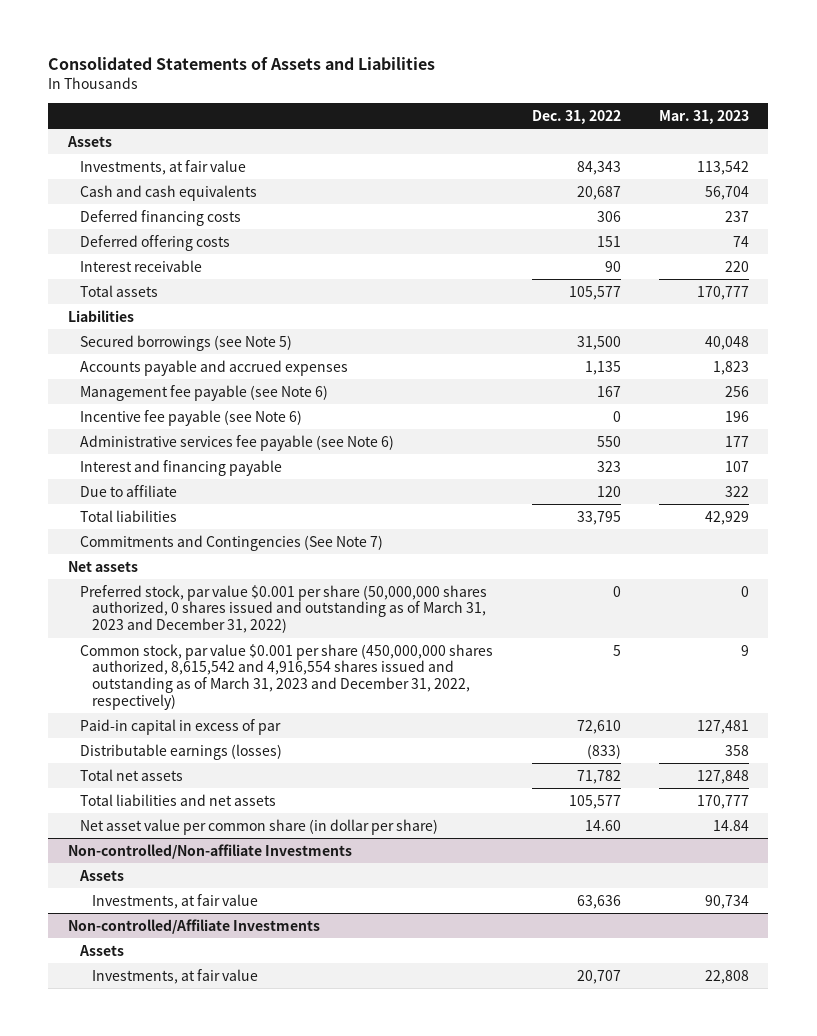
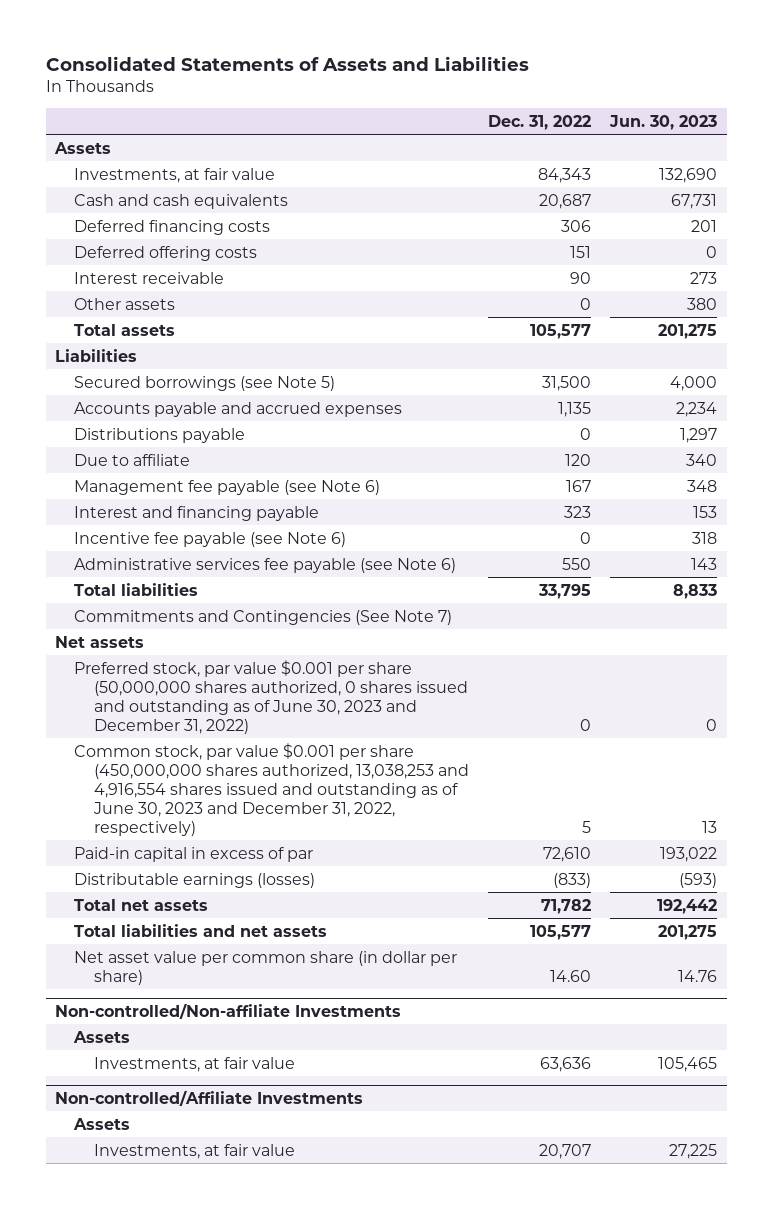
- | Dec. 31, 2022 | Mar. 31, 2023
+ | Dec. 31, 2022 | Jun. 30, 2023
+ Other assets | 0 | 380
+ Distributions payable | 0 | 1,297
moved up: Due to affiliate | 120 | 340
moved up: Interest and financing payable | 323 | 153
- Preferred stock, par value $0.001 per share (50,000,000 shares authorized, 0 shares issued and outstanding as of March 31, 2023 and December 31, 2022) | 0 | 0
- Common stock, par value $0.001 per share (450,000,000 shares authorized, 8,615,542 and 4,916,554 shares issued and outstanding as of March 31, 2023 and December 31, 2022, respectively) | 5 | 9
+ Preferred stock, par value $0.001 per share (50,000,000 shares authorized, 0 shares issued and outstanding as of June 30, 2023 and December 31, 2022) | 0 | 0
+ Common stock, par value $0.001 per share (450,000,000 shares authorized, 13,038,253 and 4,916,554 shares issued and outstanding as of June 30, 2023 and December 31, 2022, respectively) | 5 | 13

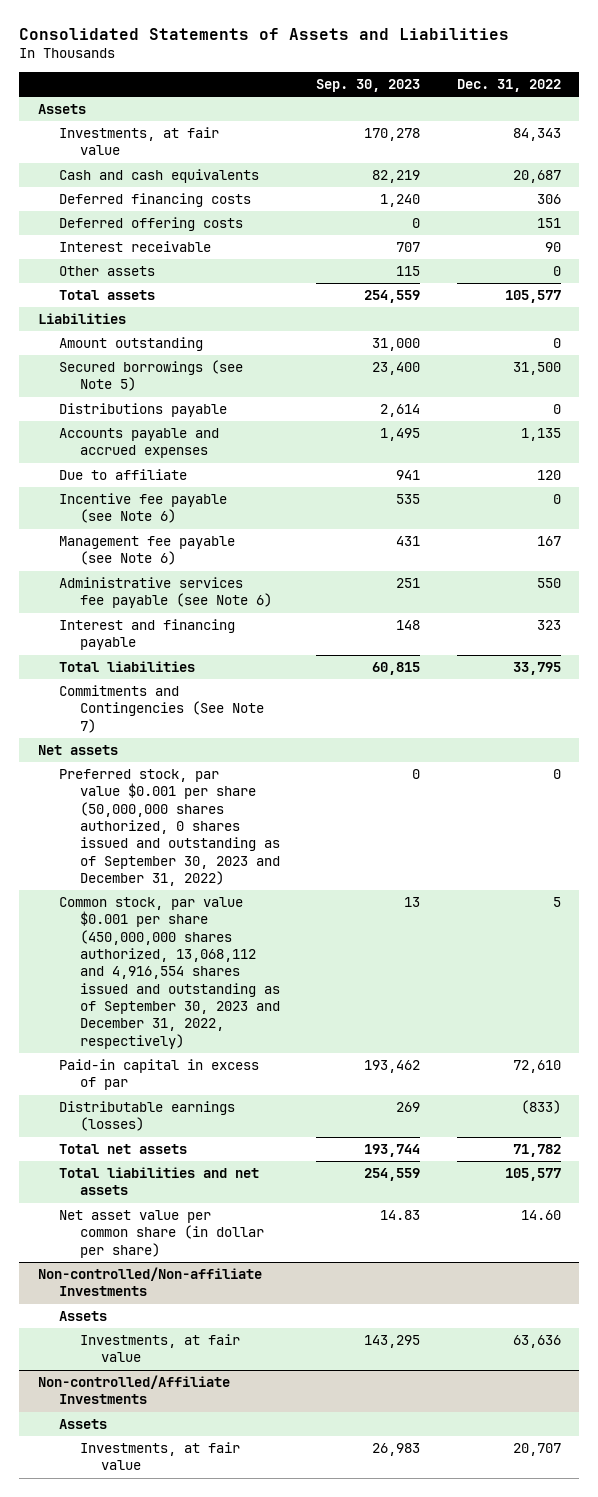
- | Dec. 31, 2022 | Jun. 30, 2023
+ | Sep. 30, 2023 | Dec. 31, 2022
+ Amount outstanding | 31,000 | 0
moved down: Accounts payable and accrued expenses | 1,495 | 1,135
moved down: Management fee payable (see Note 6) | 431 | 167
moved down: Interest and financing payable | 148 | 323
- Preferred stock, par value $0.001 per share (50,000,000 shares authorized, 0 shares issued and outstanding as of June 30, 2023 and December 31, 2022) | 0 | 0
- Common stock, par value $0.001 per share (450,000,000 shares authorized, 13,038,253 and 4,916,554 shares issued and outstanding as of June 30, 2023 and December 31, 2022, respectively) | 5 | 13
+ Preferred stock, par value $0.001 per share (50,000,000 shares authorized, 0 shares issued and outstanding as of September 30, 2023 and December 31, 2022) | 0 | 0
+ Common stock, par value $0.001 per share (450,000,000 shares authorized, 13,068,112 and 4,916,554 shares issued and outstanding as of September 30, 2023 and December 31, 2022, respectively) | 13 | 5

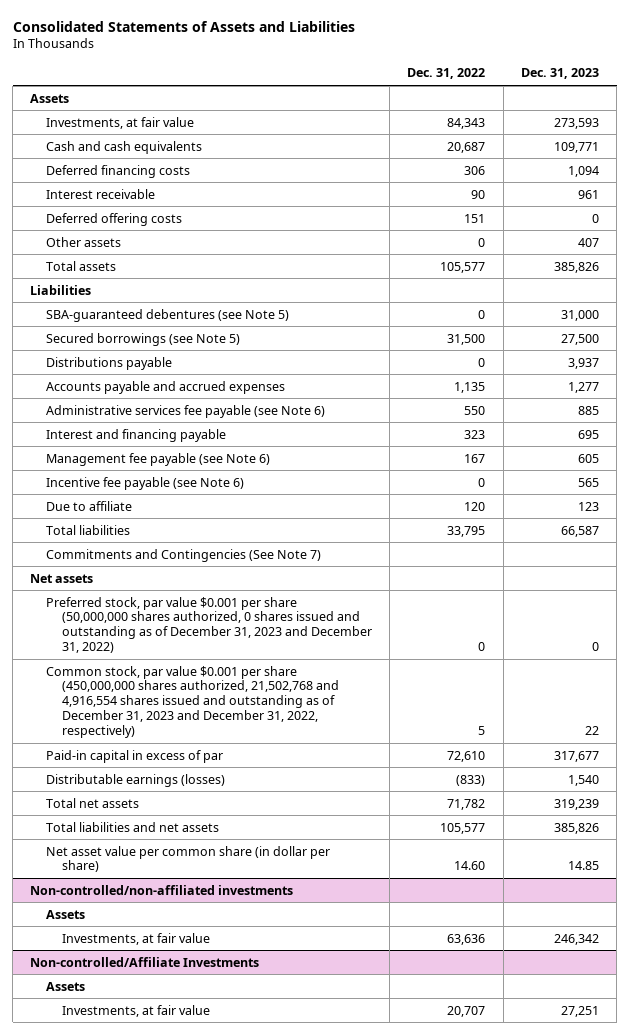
- | Sep. 30, 2023 | Dec. 31, 2022
+ | Dec. 31, 2022 | Dec. 31, 2023
moved down: Deferred offering costs | 151 | 0
- Amount outstanding | 31,000 | 0
+ SBA-guaranteed debentures (see Note 5) | 0 | 31,000
moved down: Management fee payable (see Note 6) | 167 | 605
moved down: Incentive fee payable (see Note 6) | 0 | 565
moved down: Due to affiliate | 120 | 123
- Preferred stock, par value $0.001 per share (50,000,000 shares authorized, 0 shares issued and outstanding as of September 30, 2023 and December 31, 2022) | 0 | 0
- Common stock, par value $0.001 per share (450,000,000 shares authorized, 13,068,112 and 4,916,554 shares issued and outstanding as of September 30, 2023 and December 31, 2022, respectively) | 13 | 5
+ Preferred stock, par value $0.001 per share (50,000,000 shares authorized, 0 shares issued and outstanding as of December 31, 2023 and December 31, 2022) | 0 | 0
+ Common stock, par value $0.001 per share (450,000,000 shares authorized, 21,502,768 and 4,916,554 shares issued and outstanding as of December 31, 2023 and December 31, 2022, respectively) | 5 | 22
- Non-controlled/Non-affiliate Investments
+ Non-controlled/non-affiliated investments

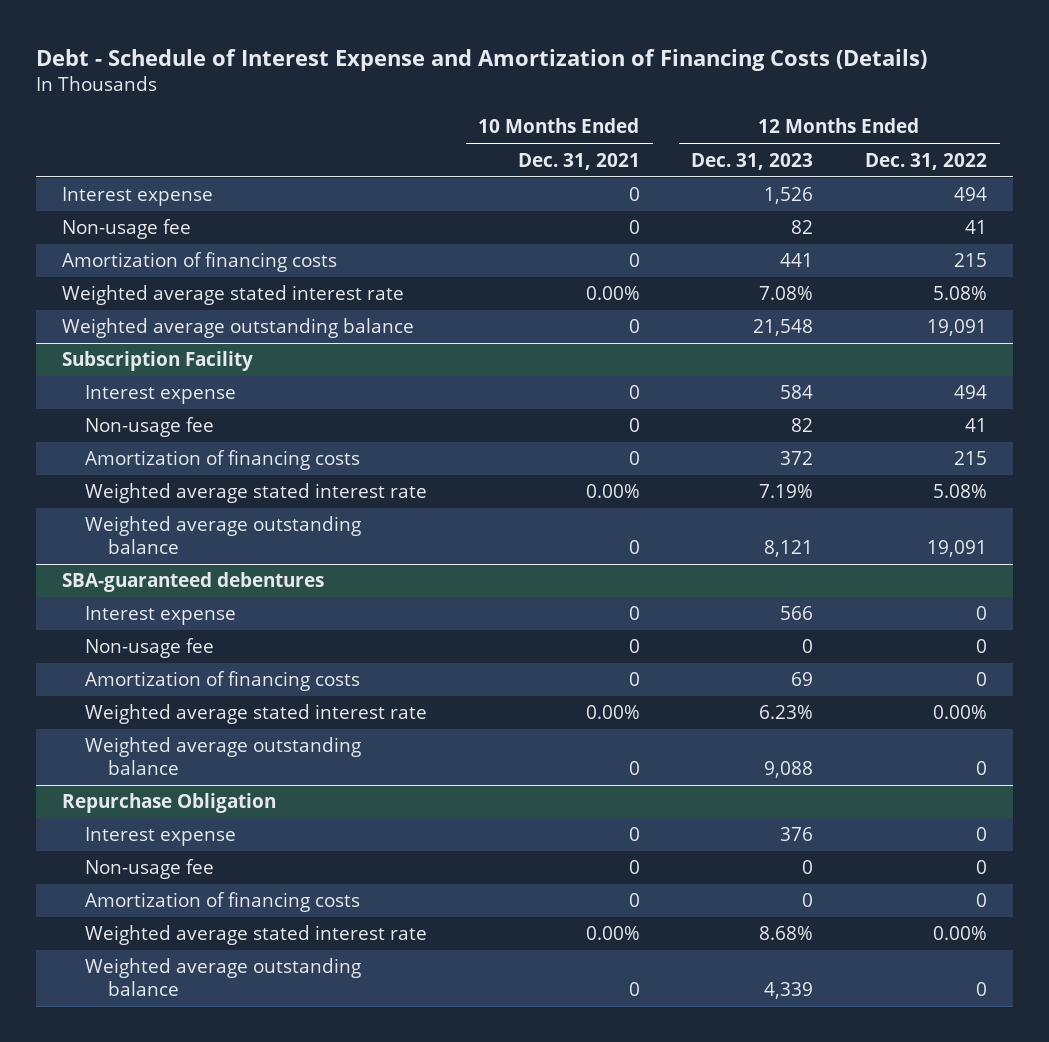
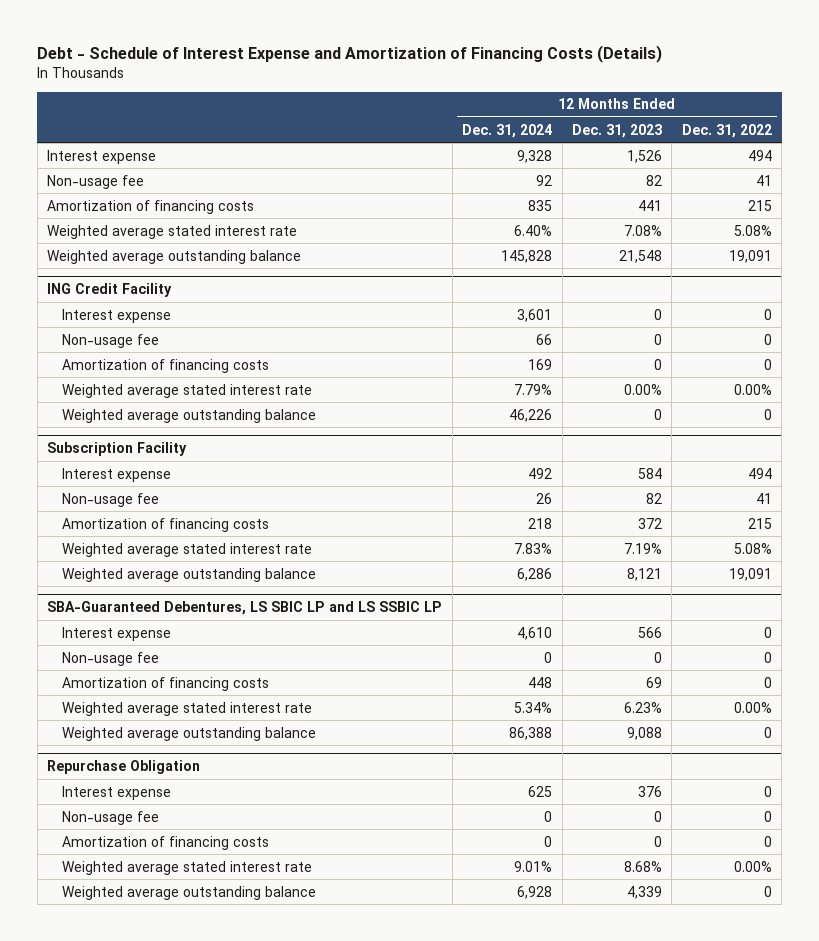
- | 10 Months Ended Dec. 31, 2021 | 12 Months Ended Dec. 31, 2023 | 12 Months Ended Dec. 31, 2022
+ | 12 Months Ended Dec. 31, 2024 | 12 Months Ended Dec. 31, 2023 | 12 Months Ended Dec. 31, 2022
+ ING Credit Facility
+ Interest expense | 3,601 | 0 | 0
+ Non-usage fee | 66 | 0 | 0
+ Amortization of financing costs | 169 | 0 | 0
+ Weighted average stated interest rate | 7.79% | 0.00% | 0.00%
+ Weighted average outstanding balance | 46,226 | 0 | 0
- SBA-guaranteed debentures
+ SBA-Guaranteed Debentures, LS SBIC LP and LS SSBIC LP

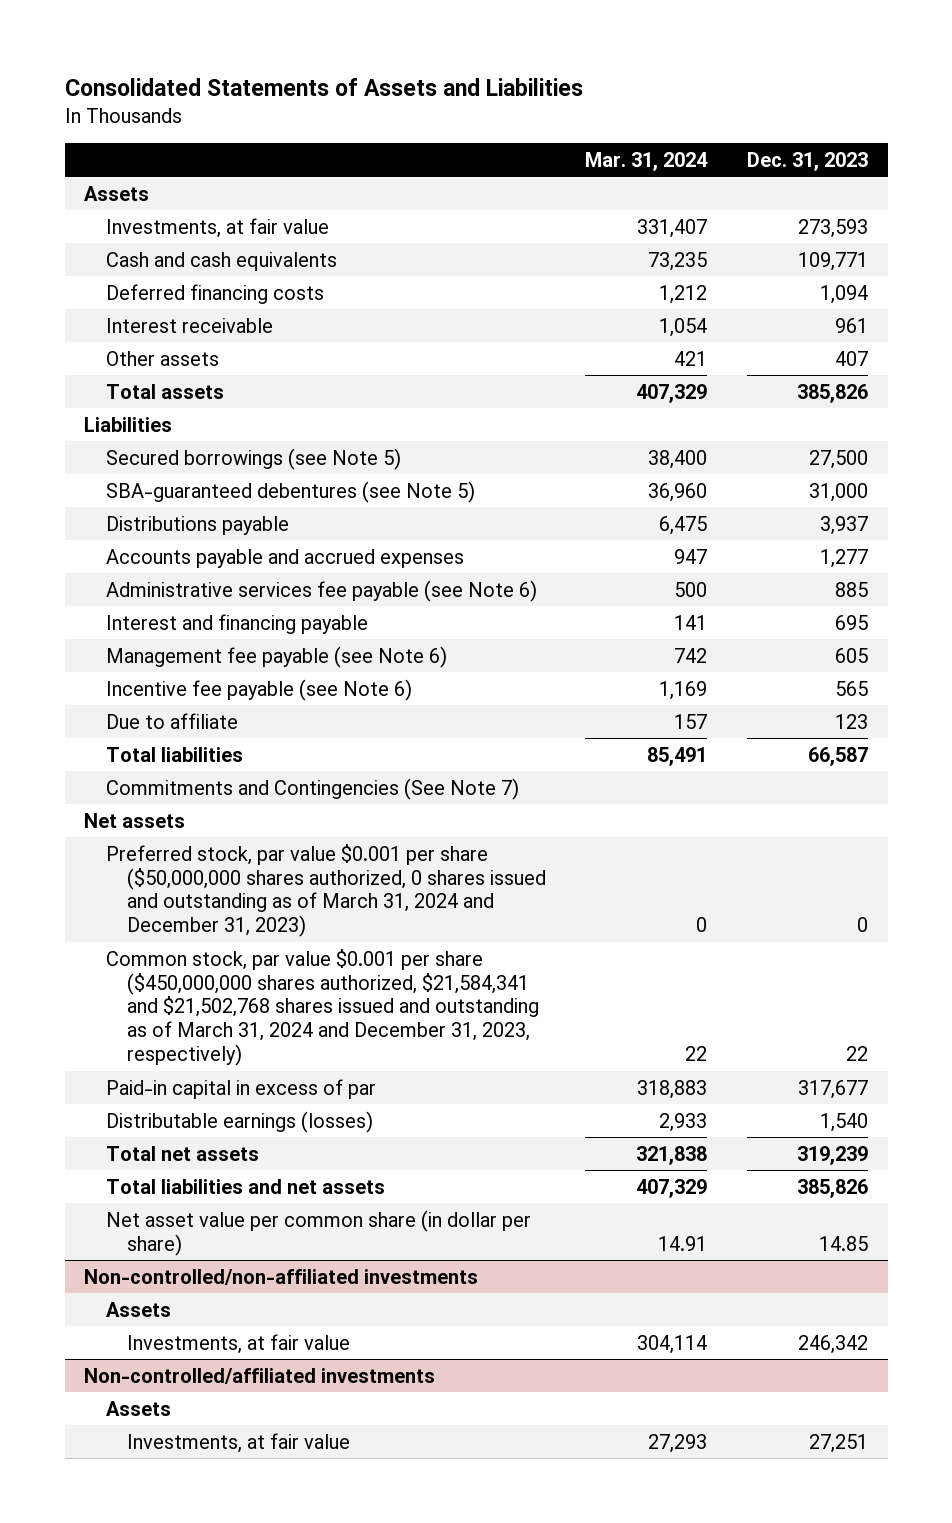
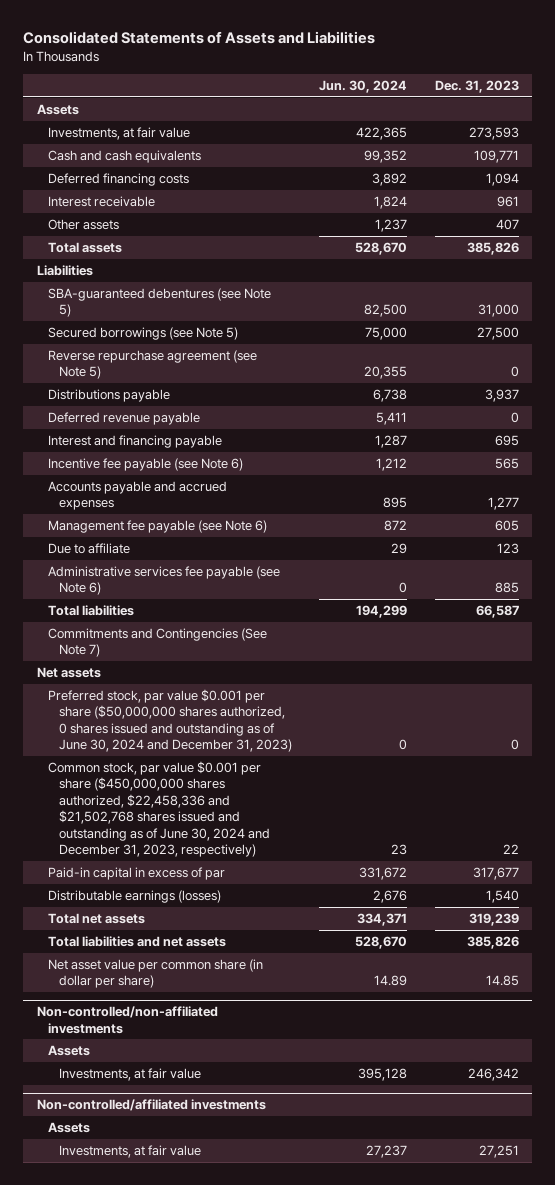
- | Mar. 31, 2024 | Dec. 31, 2023
+ | Jun. 30, 2024 | Dec. 31, 2023
moved down: Secured borrowings (see Note 5) | 75,000 | 27,500
+ Reverse repurchase agreement (see Note 5) | 20,355 | 0
+ Deferred revenue payable | 5,411 | 0
moved down: Accounts payable and accrued expenses | 895 | 1,277
moved down: Management fee payable (see Note 6) | 872 | 605
moved down: Administrative services fee payable (see Note 6) | 0 | 885
- Preferred stock, par value $0.001 per share ($50,000,000 shares authorized, 0 shares issued and outstanding as of March 31, 2024 and December 31, 2023) | 0 | 0
- Common stock, par value $0.001 per share ($450,000,000 shares authorized, $21,584,341 and $21,502,768 shares issued and outstanding as of March 31, 2024 and December 31, 2023, respectively) | 22 | 22
+ Preferred stock, par value $0.001 per share ($50,000,000 shares authorized, 0 shares issued and outstanding as of June 30, 2024 and December 31, 2023) | 0 | 0
+ Common stock, par value $0.001 per share ($450,000,000 shares authorized, $22,458,336 and $21,502,768 shares issued and outstanding as of June 30, 2024 and December 31, 2023, respectively) | 23 | 22

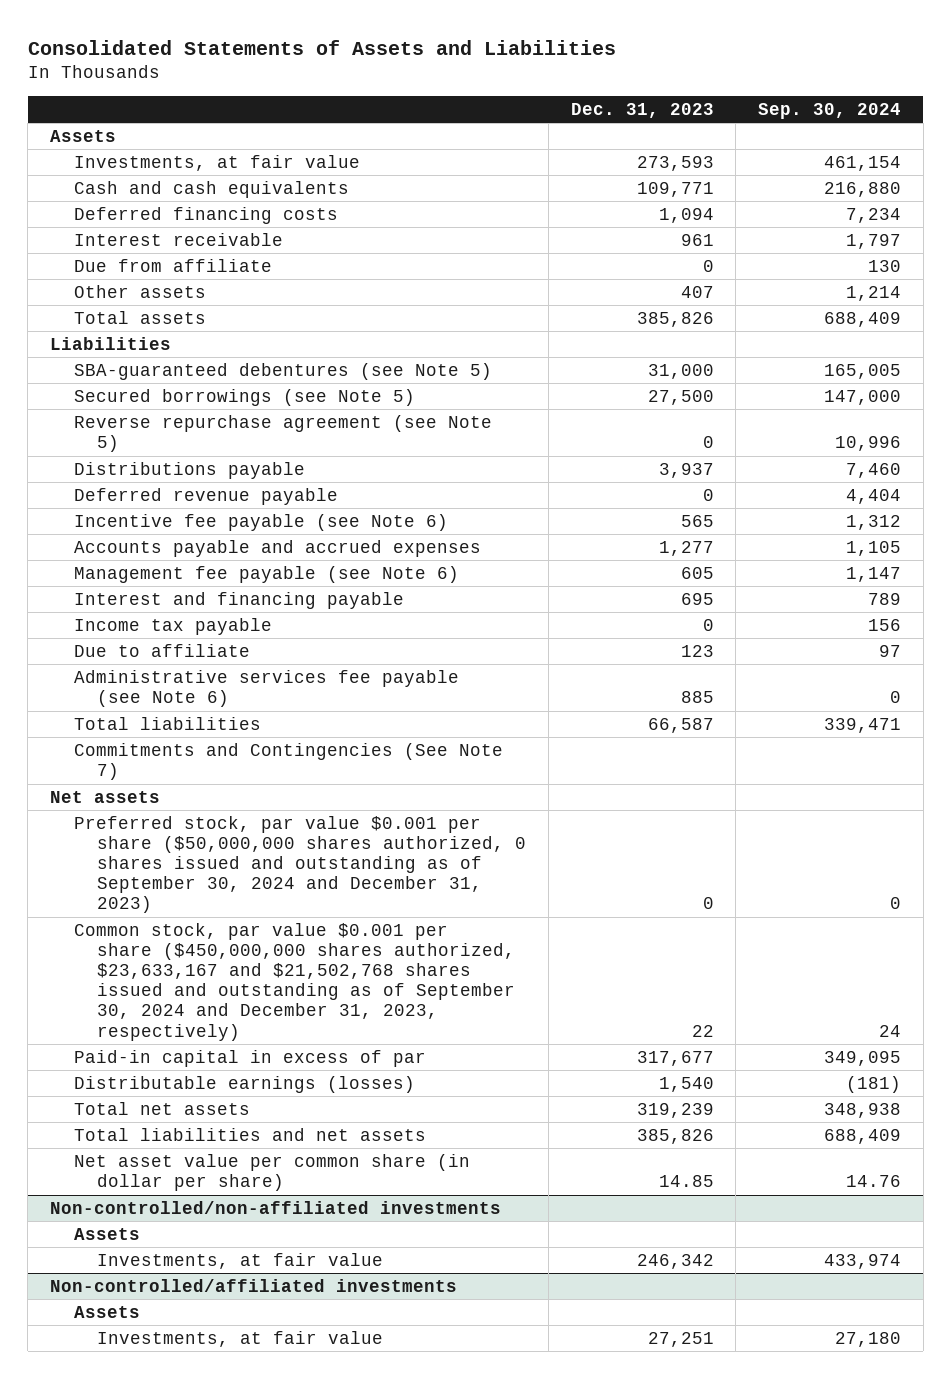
- | Jun. 30, 2024 | Dec. 31, 2023
+ | Dec. 31, 2023 | Sep. 30, 2024
+ Due from affiliate | 0 | 130
moved down: Interest and financing payable | 695 | 789
+ Income tax payable | 0 | 156
- Preferred stock, par value $0.001 per share ($50,000,000 shares authorized, 0 shares issued and outstanding as of June 30, 2024 and December 31, 2023) | 0 | 0
- Common stock, par value $0.001 per share ($450,000,000 shares authorized, $22,458,336 and $21,502,768 shares issued and outstanding as of June 30, 2024 and December 31, 2023, respectively) | 23 | 22
+ Preferred stock, par value $0.001 per share ($50,000,000 shares authorized, 0 shares issued and outstanding as of September 30, 2024 and December 31, 2023) | 0 | 0
+ Common stock, par value $0.001 per share ($450,000,000 shares authorized, $23,633,167 and $21,502,768 shares issued and outstanding as of September 30, 2024 and December 31, 2023, respectively) | 22 | 24

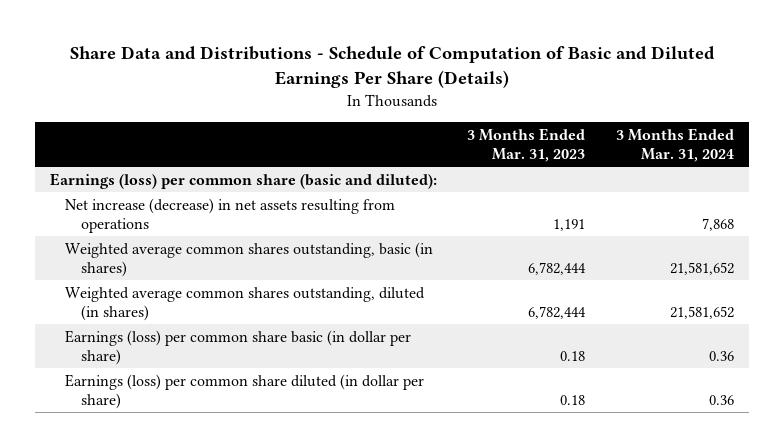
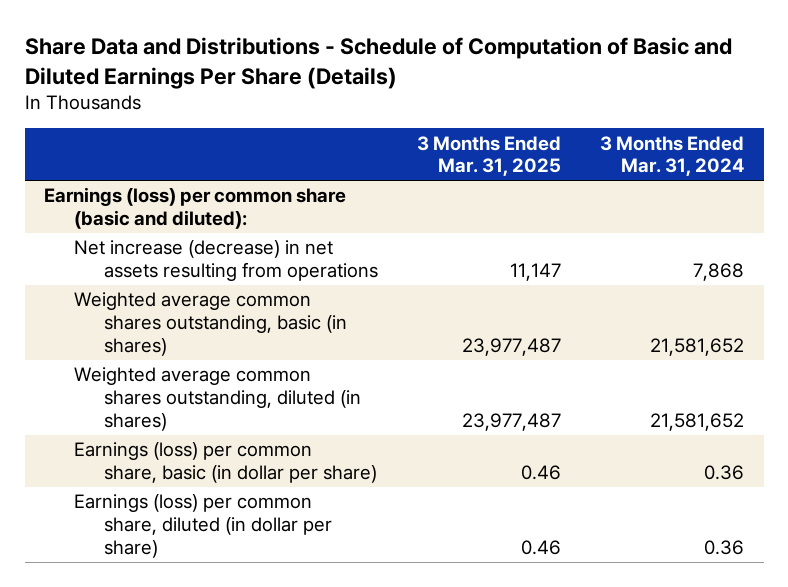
- | 3 Months Ended Mar. 31, 2023 | 3 Months Ended Mar. 31, 2024
+ | 3 Months Ended Mar. 31, 2025 | 3 Months Ended Mar. 31, 2024
- Earnings (loss) per common share basic (in dollar per share) | 0.18 | 0.36
- Earnings (loss) per common share diluted (in dollar per share) | 0.18 | 0.36
+ Earnings (loss) per common share, basic (in dollar per share) | 0.46 | 0.36
+ Earnings (loss) per common share, diluted (in dollar per share) | 0.46 | 0.36

